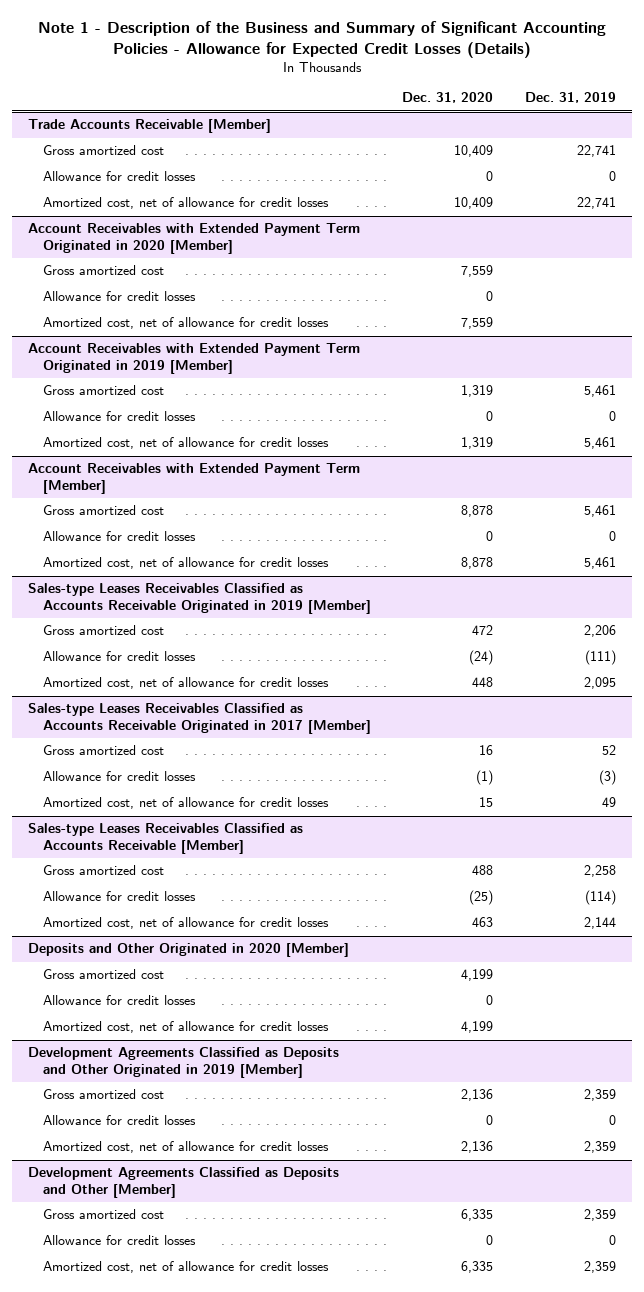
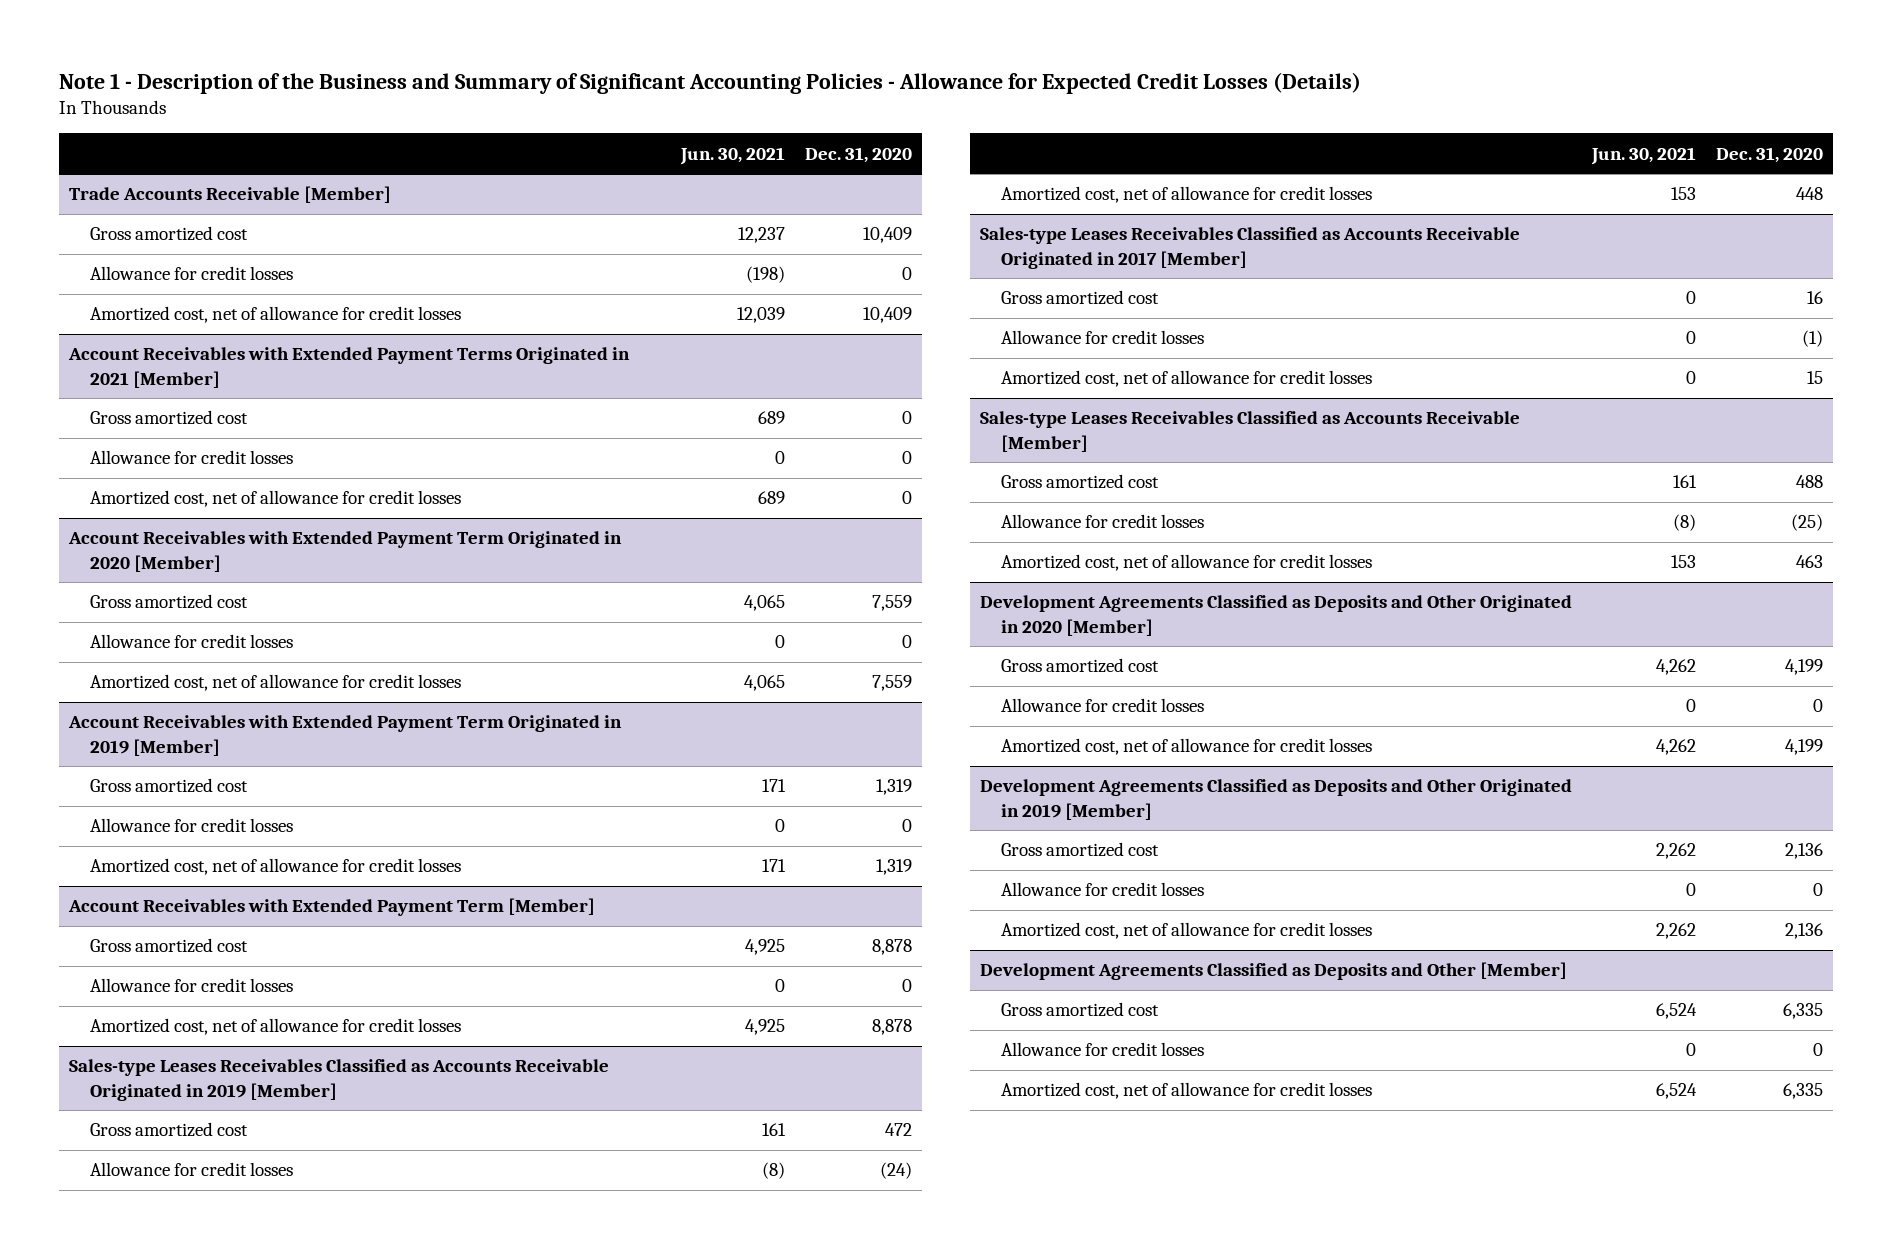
- | Dec. 31, 2020 | Dec. 31, 2019
+ | Jun. 30, 2021 | Dec. 31, 2020
+ Account Receivables with Extended Payment Terms Originated in 2021 [Member]
+ Gross amortized cost | 689 | 0
+ Allowance for credit losses | 0 | 0
+ Amortized cost, net of allowance for credit losses | 689 | 0
- Deposits and Other Originated in 2020 [Member]
+ Development Agreements Classified as Deposits and Other Originated in 2020 [Member]

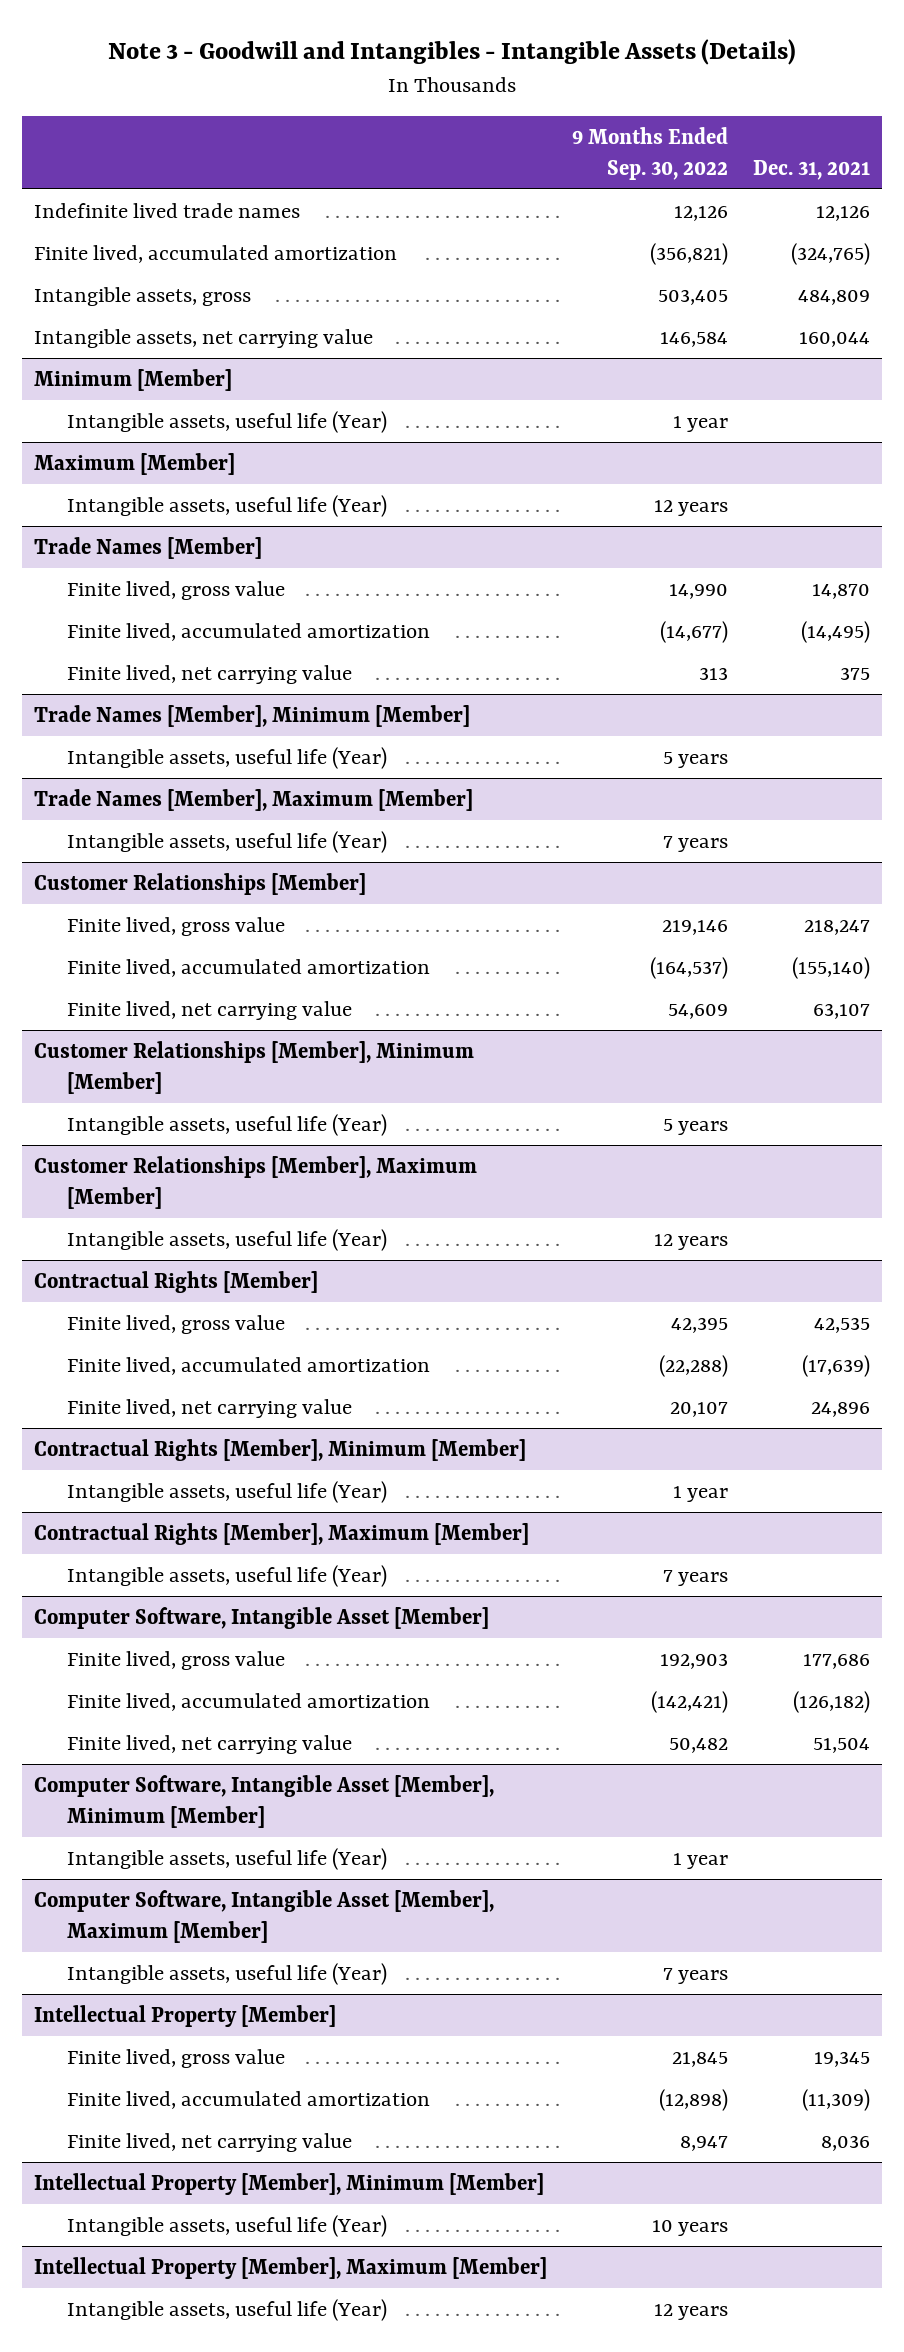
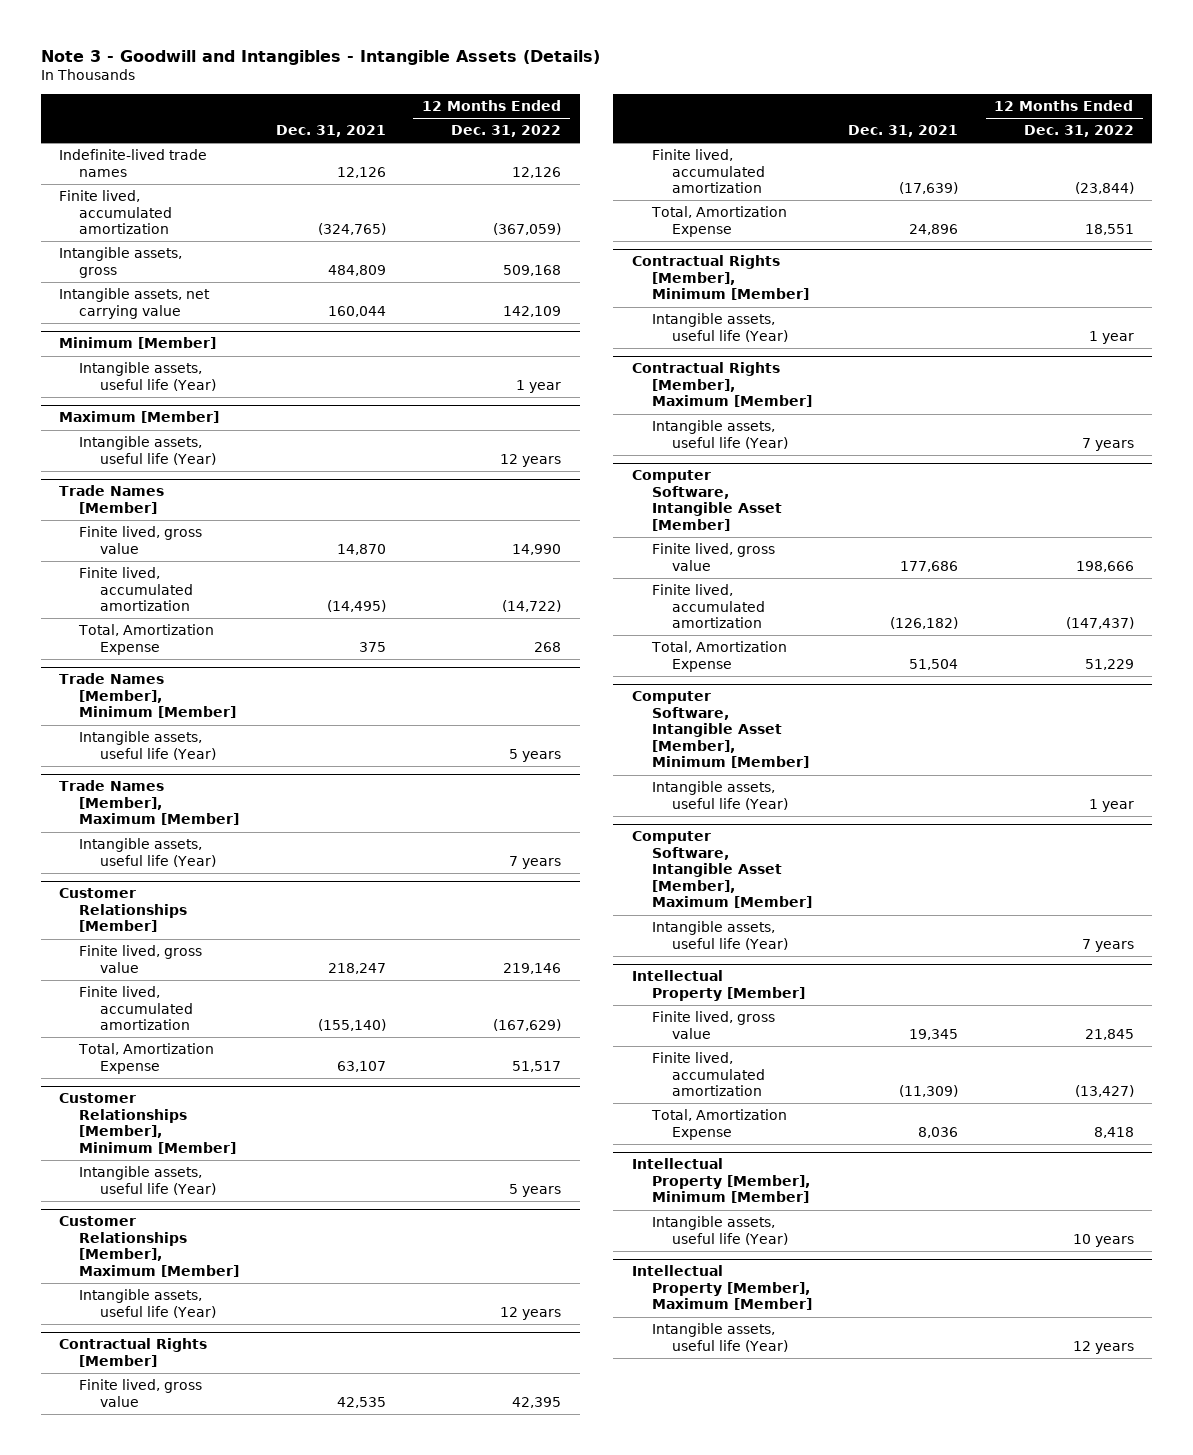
- | 9 Months Ended Sep. 30, 2022 | Dec. 31, 2021
+ | Dec. 31, 2021 | 12 Months Ended Dec. 31, 2022
- Indefinite lived trade names | 12,126 | 12,126
+ Indefinite-lived trade names | 12,126 | 12,126
@ Trade Names [Member]
- Finite lived, net carrying value | 313 | 375
+ Total, Amortization Expense | 375 | 268
@ Customer Relationships [Member]
- Finite lived, net carrying value | 54,609 | 63,107
+ Total, Amortization Expense | 63,107 | 51,517
@ Contractual Rights [Member]
- Finite lived, net carrying value | 20,107 | 24,896
+ Total, Amortization Expense | 24,896 | 18,551
@ Computer Software, Intangible Asset [Member]
- Finite lived, net carrying value | 50,482 | 51,504
+ Total, Amortization Expense | 51,504 | 51,229
@ Intellectual Property [Member]
- Finite lived, net carrying value | 8,947 | 8,036
+ Total, Amortization Expense | 8,036 | 8,418

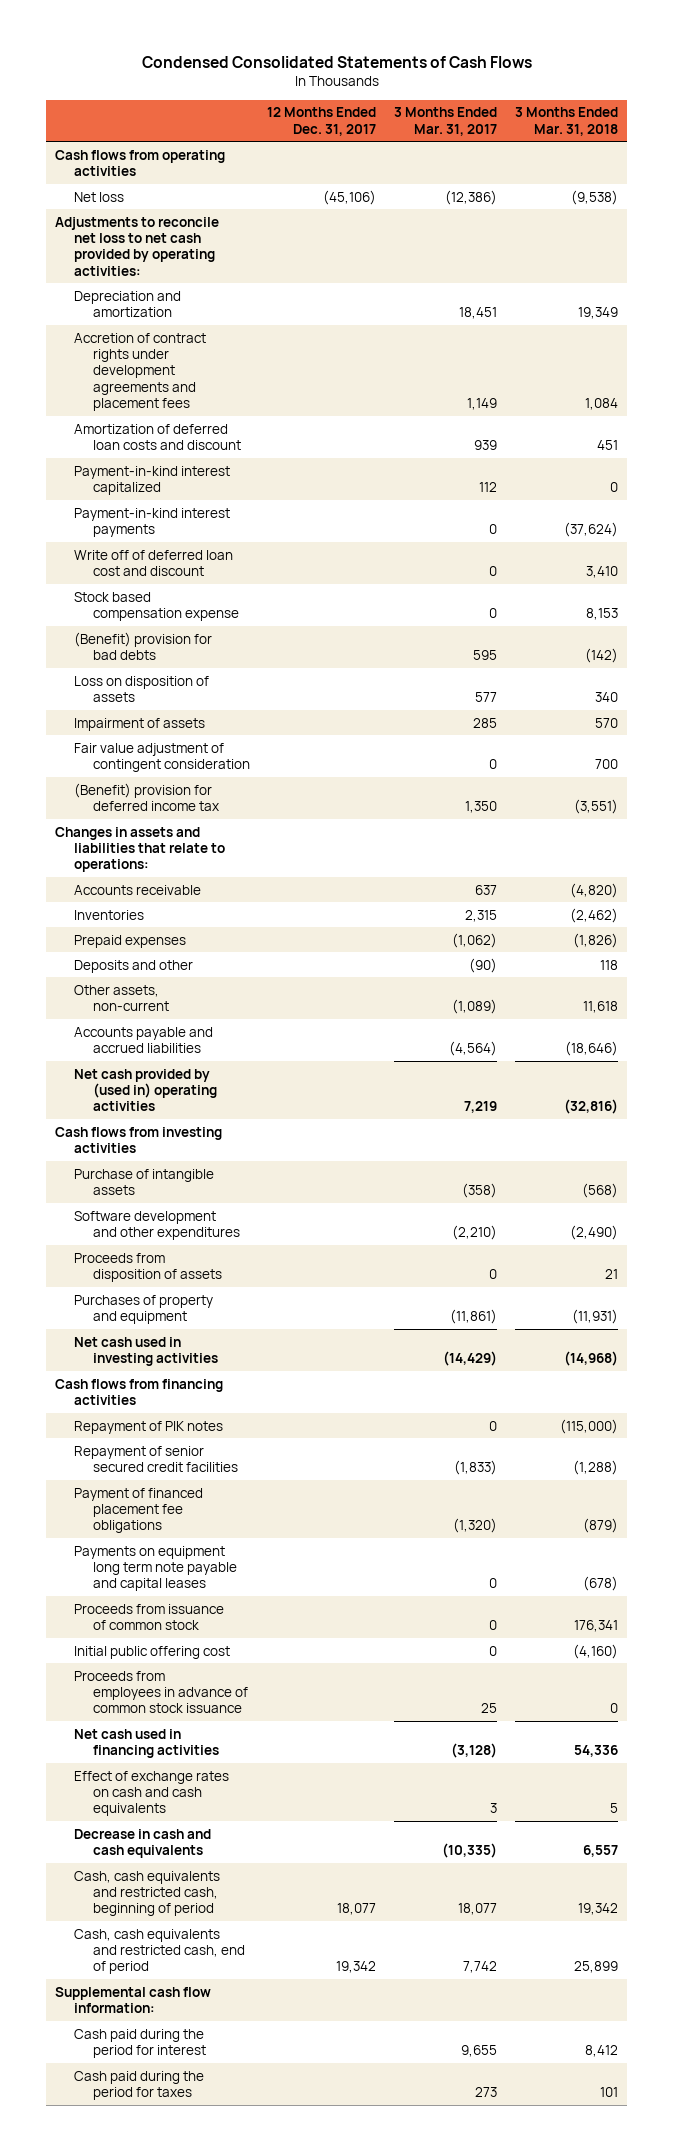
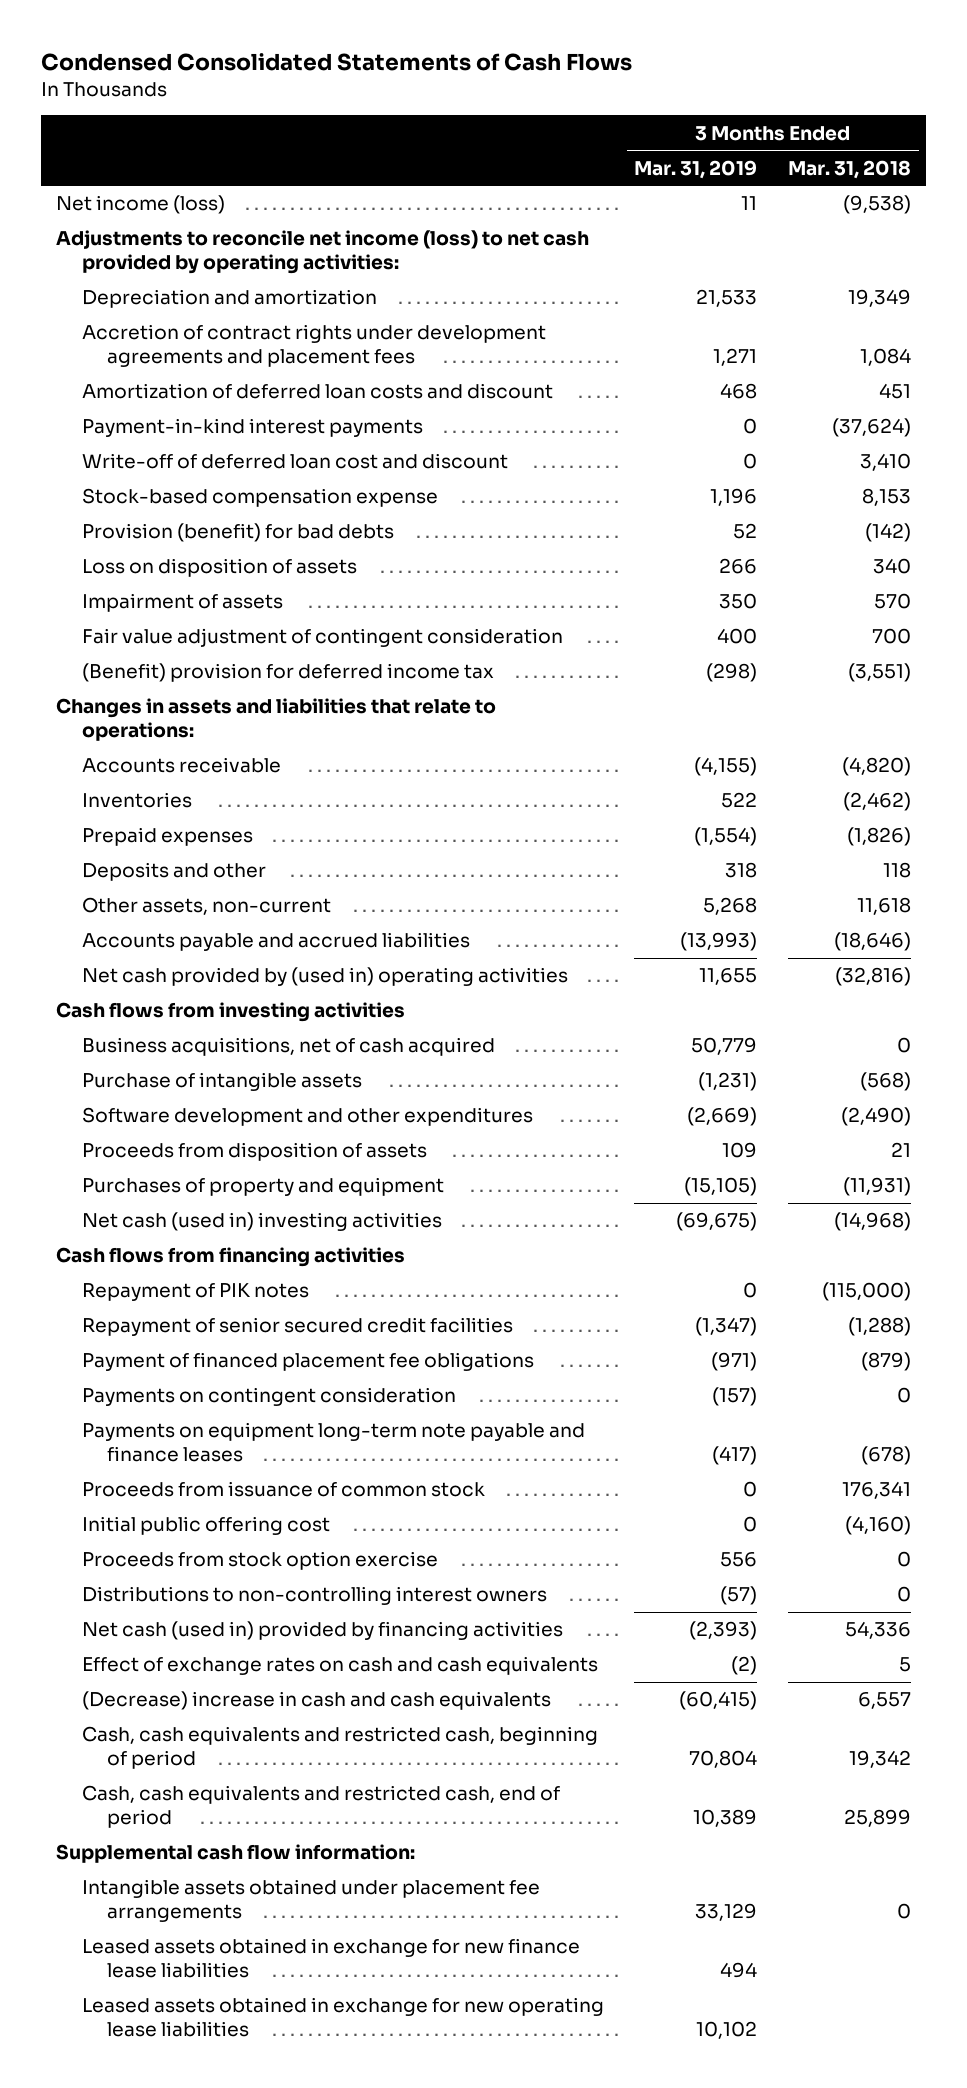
- | 12 Months Ended Dec. 31, 2017 | 3 Months Ended Mar. 31, 2017 | 3 Months Ended Mar. 31, 2018
+ | 3 Months Ended Mar. 31, 2019 | 3 Months Ended Mar. 31, 2018
- Cash flows from operating activities
- Net loss | (45,106) | (12,386) | (9,538)
- Adjustments to reconcile net loss to net cash provided by operating activities:
+ Net income (loss) | 11 | (9,538)
+ Adjustments to reconcile net income (loss) to net cash provided by operating activities:
- Payment-in-kind interest capitalized | | 112 | 0
- Write off of deferred loan cost and discount | | 0 | 3,410
- Stock based compensation expense | | 0 | 8,153
- (Benefit) provision for bad debts | | 595 | (142)
+ Write-off of deferred loan cost and discount | 0 | 3,410
+ Stock-based compensation expense | 1,196 | 8,153
+ Provision (benefit) for bad debts | 52 | (142)
+ Business acquisitions, net of cash acquired | 50,779 | 0
- Net cash used in investing activities | | (14,429) | (14,968)
+ Net cash (used in) investing activities | (69,675) | (14,968)
- Payments on equipment long term note payable and capital leases | | 0 | (678)
+ Payments on contingent consideration | (157) | 0
+ Payments on equipment long-term note payable and finance leases | (417) | (678)
- Proceeds from employees in advance of common stock issuance | | 25 | 0
- Net cash used in financing activities | | (3,128) | 54,336
+ Proceeds from stock option exercise | 556 | 0
+ Distributions to non-controlling interest owners | (57) | 0
+ Net cash (used in) provided by financing activities | (2,393) | 54,336
- Decrease in cash and cash equivalents | | (10,335) | 6,557
+ (Decrease) increase in cash and cash equivalents | (60,415) | 6,557
- Cash paid during the period for interest | | 9,655 | 8,412
- Cash paid during the period for taxes | | 273 | 101
+ Intangible assets obtained under placement fee arrangements | 33,129 | 0
+ Leased assets obtained in exchange for new finance lease liabilities | 494 |
+ Leased assets obtained in exchange for new operating lease liabilities | 10,102 |

